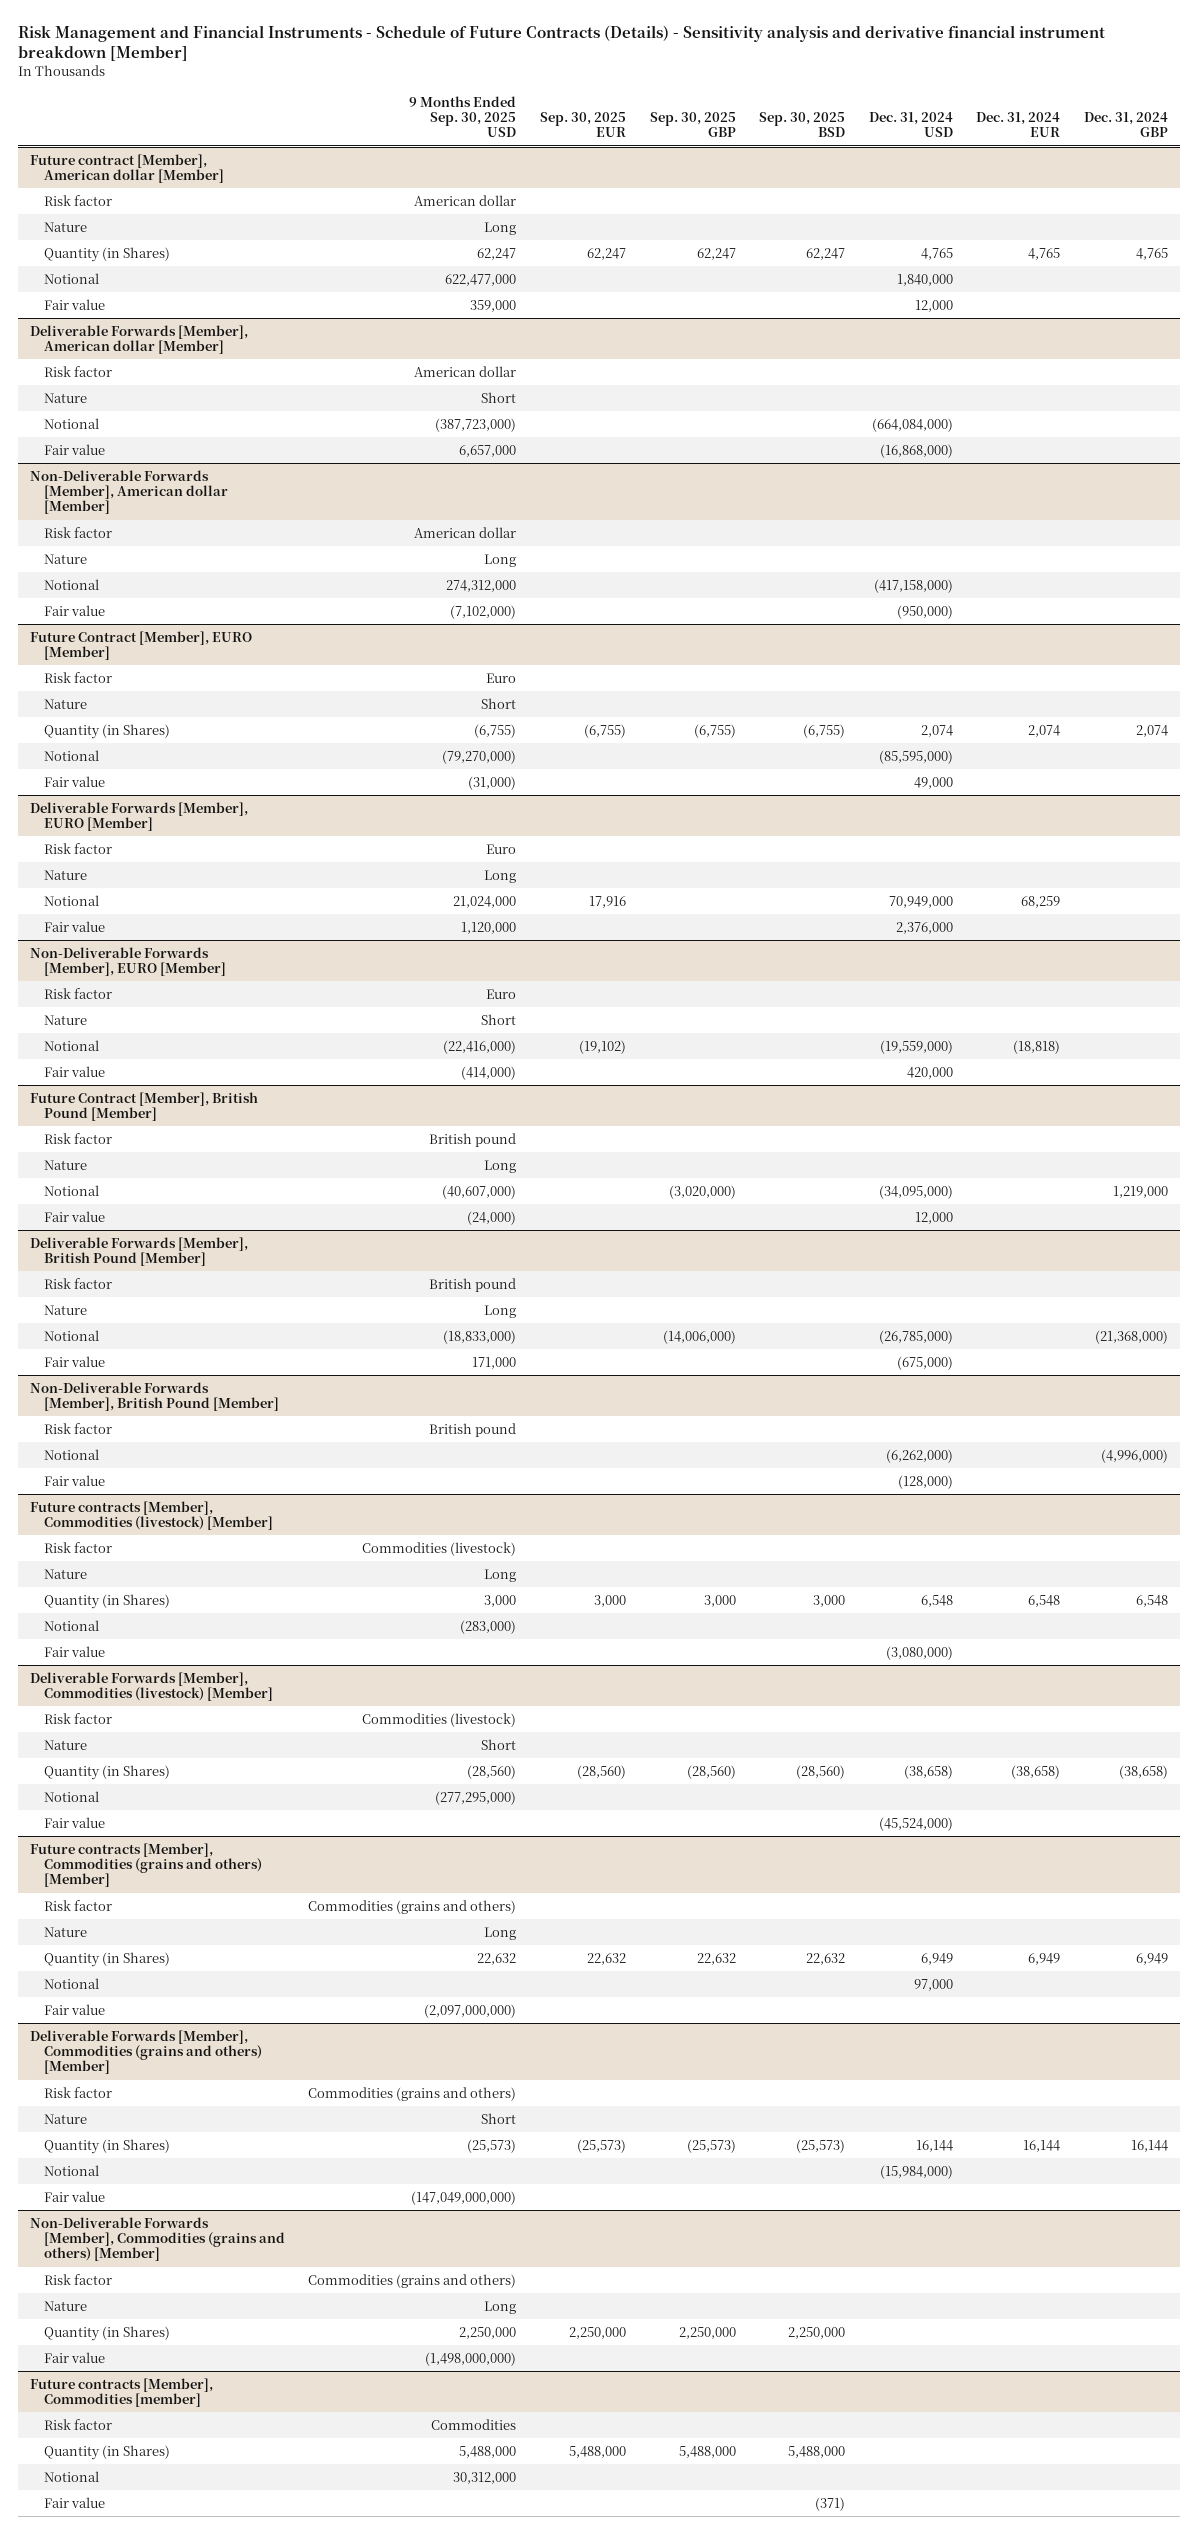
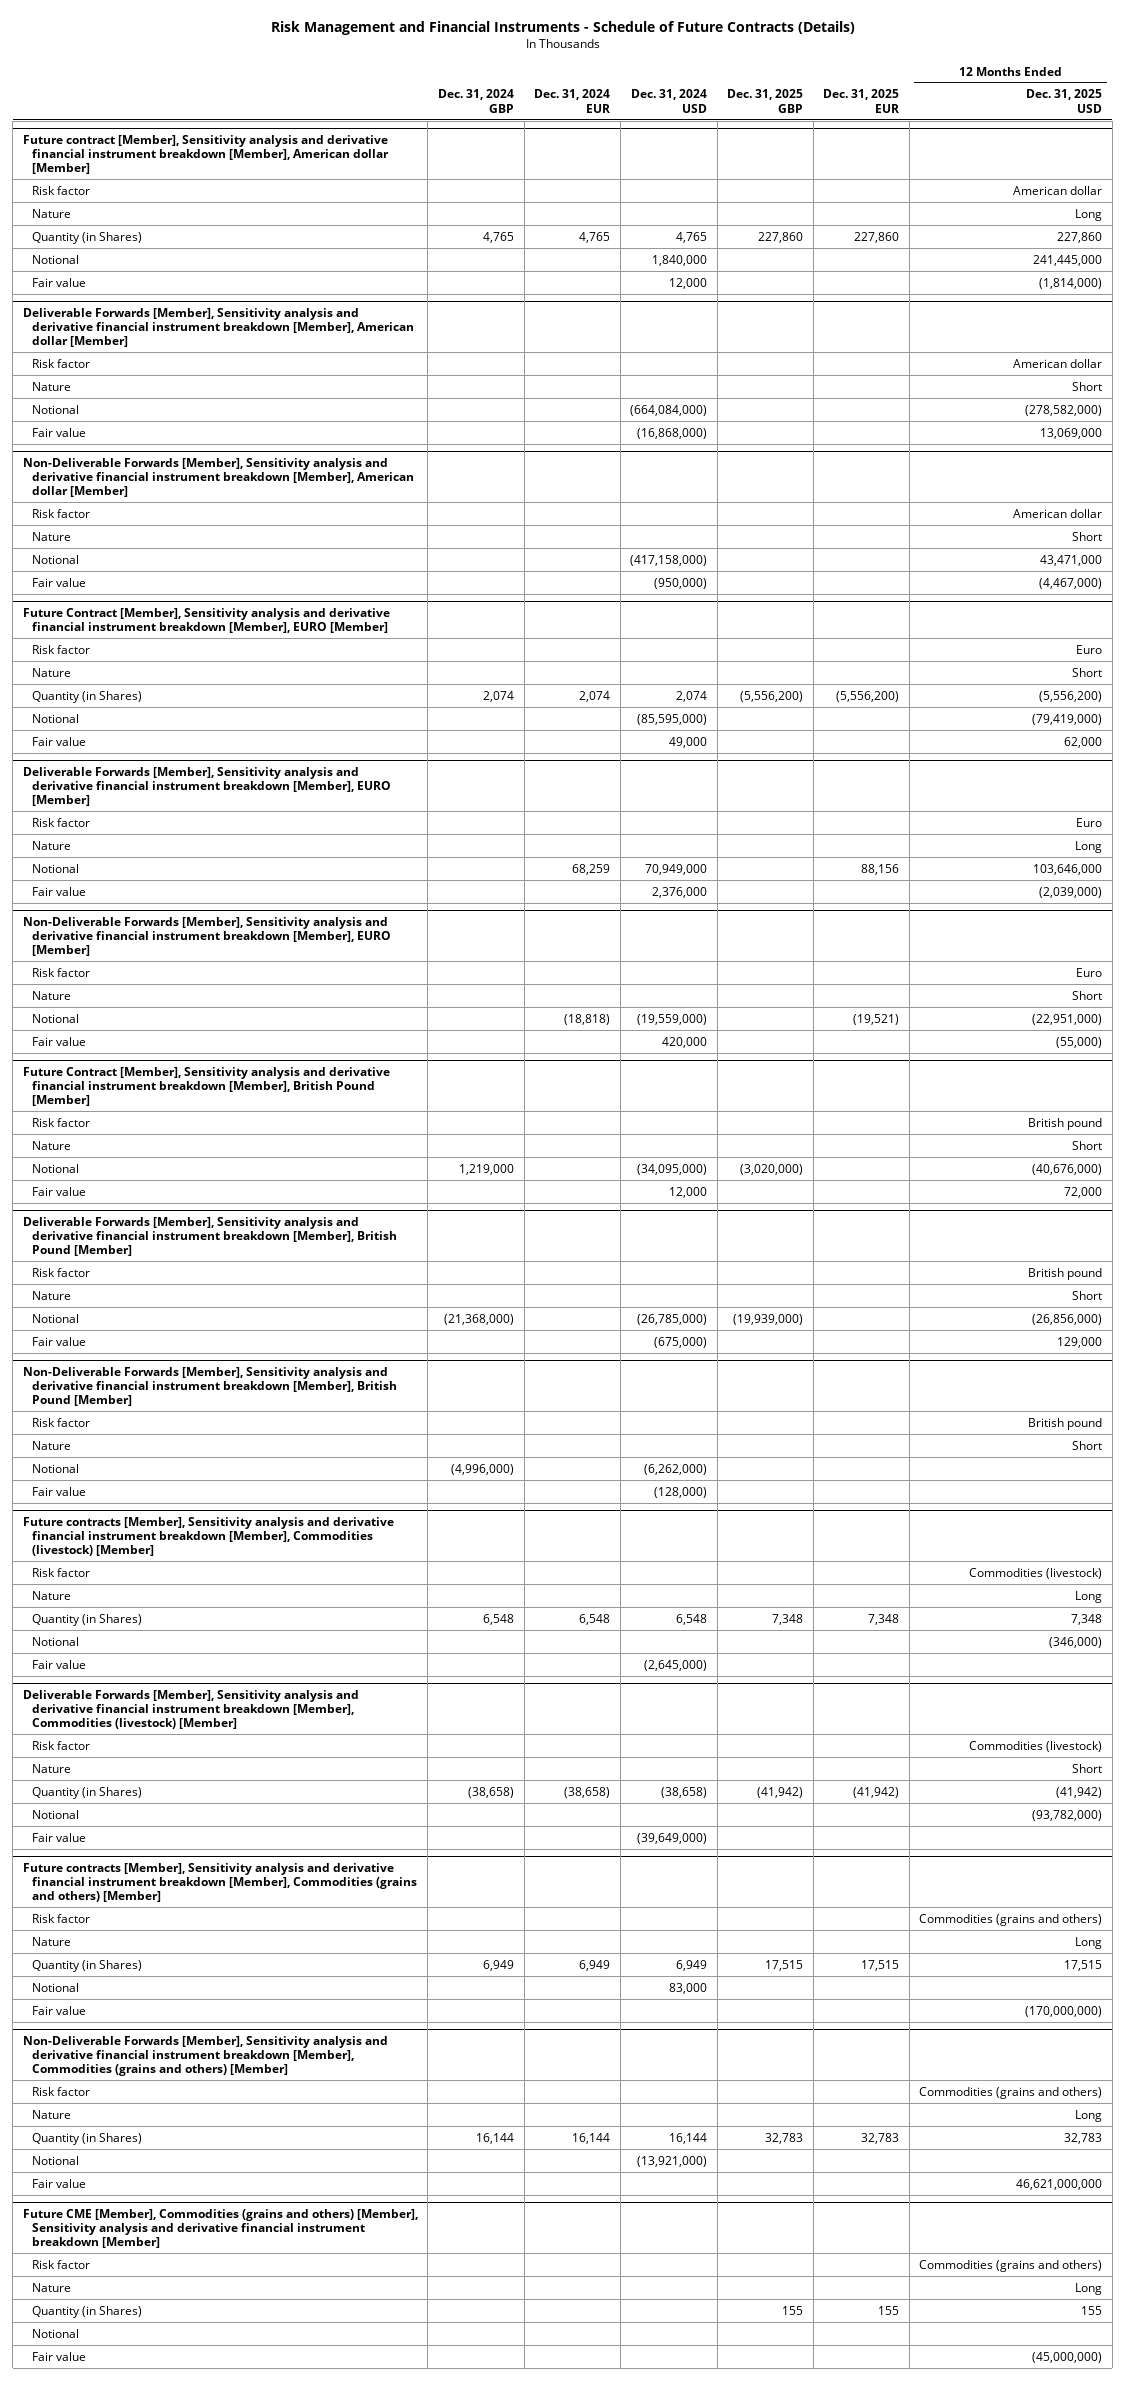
- Risk Management and Financial Instruments - Schedule of Future Contracts (Details) - Sensitivity analysis and derivative financial instrument breakdown [Member]
+ Risk Management and Financial Instruments - Schedule of Future Contracts (Details)
- | 9 Months Ended Sep. 30, 2025 USD | Sep. 30, 2025 EUR | Sep. 30, 2025 GBP | Sep. 30, 2025 BSD | Dec. 31, 2024 USD | Dec. 31, 2024 EUR | Dec. 31, 2024 GBP
+ | Dec. 31, 2024 GBP | Dec. 31, 2024 EUR | Dec. 31, 2024 USD | Dec. 31, 2025 GBP | Dec. 31, 2025 EUR | 12 Months Ended Dec. 31, 2025 USD
- Future contract [Member], American dollar [Member]
+ Future contract [Member], Sensitivity analysis and derivative financial instrument breakdown [Member], American dollar [Member]
- Deliverable Forwards [Member], American dollar [Member]
+ Deliverable Forwards [Member], Sensitivity analysis and derivative financial instrument breakdown [Member], American dollar [Member]
- Non-Deliverable Forwards [Member], American dollar [Member]
+ Non-Deliverable Forwards [Member], Sensitivity analysis and derivative financial instrument breakdown [Member], American dollar [Member]
- Future Contract [Member], EURO [Member]
+ Future Contract [Member], Sensitivity analysis and derivative financial instrument breakdown [Member], EURO [Member]
- Deliverable Forwards [Member], EURO [Member]
+ Deliverable Forwards [Member], Sensitivity analysis and derivative financial instrument breakdown [Member], EURO [Member]
- Non-Deliverable Forwards [Member], EURO [Member]
+ Non-Deliverable Forwards [Member], Sensitivity analysis and derivative financial instrument breakdown [Member], EURO [Member]
- Future Contract [Member], British Pound [Member]
+ Future Contract [Member], Sensitivity analysis and derivative financial instrument breakdown [Member], British Pound [Member]
- Deliverable Forwards [Member], British Pound [Member]
+ Deliverable Forwards [Member], Sensitivity analysis and derivative financial instrument breakdown [Member], British Pound [Member]
- Non-Deliverable Forwards [Member], British Pound [Member]
+ Non-Deliverable Forwards [Member], Sensitivity analysis and derivative financial instrument breakdown [Member], British Pound [Member]
+ Nature | | | | | | Short
- Future contracts [Member], Commodities (livestock) [Member]
+ Future contracts [Member], Sensitivity analysis and derivative financial instrument breakdown [Member], Commodities (livestock) [Member]
- Fair value | | | | | (3,080,000) | |
- Deliverable Forwards [Member], Commodities (livestock) [Member]
+ Fair value | | | (2,645,000) | | |
+ Deliverable Forwards [Member], Sensitivity analysis and derivative financial instrument breakdown [Member], Commodities (livestock) [Member]
- Fair value | | | | | (45,524,000) | |
- Future contracts [Member], Commodities (grains and others) [Member]
+ Fair value | | | (39,649,000) | | |
+ Future contracts [Member], Sensitivity analysis and derivative financial instrument breakdown [Member], Commodities (grains and others) [Member]
- Notional | | | | | 97,000 | |
+ Notional | | | 83,000 | | |
- Deliverable Forwards [Member], Commodities (grains and others) [Member]
+ Non-Deliverable Forwards [Member], Sensitivity analysis and derivative financial instrument breakdown [Member], Commodities (grains and others) [Member]
- Notional | | | | | (15,984,000) | |
+ Notional | | | (13,921,000) | | |
- Non-Deliverable Forwards [Member], Commodities (grains and others) [Member]
- Risk factor | Commodities (grains and others) | | | | | |
- Nature | Long | | | | | |
- Quantity (in Shares) | 2,250,000 | 2,250,000 | 2,250,000 | 2,250,000 | | |
- Fair value | (1,498,000,000) | | | | | |
- Future contracts [Member], Commodities [member]
- Risk factor | Commodities | | | | | |
- Quantity (in Shares) | 5,488,000 | 5,488,000 | 5,488,000 | 5,488,000 | | |
- Notional | 30,312,000 | | | | | |
- Fair value | | | | (371) | | |
+ Future CME [Member], Commodities (grains and others) [Member], Sensitivity analysis and derivative financial instrument breakdown [Member]
+ Risk factor | | | | | | Commodities (grains and others)
+ Nature | | | | | | Long
+ Quantity (in Shares) | | | | 155 | 155 | 155
+ Notional
+ Fair value | | | | | | (45,000,000)

